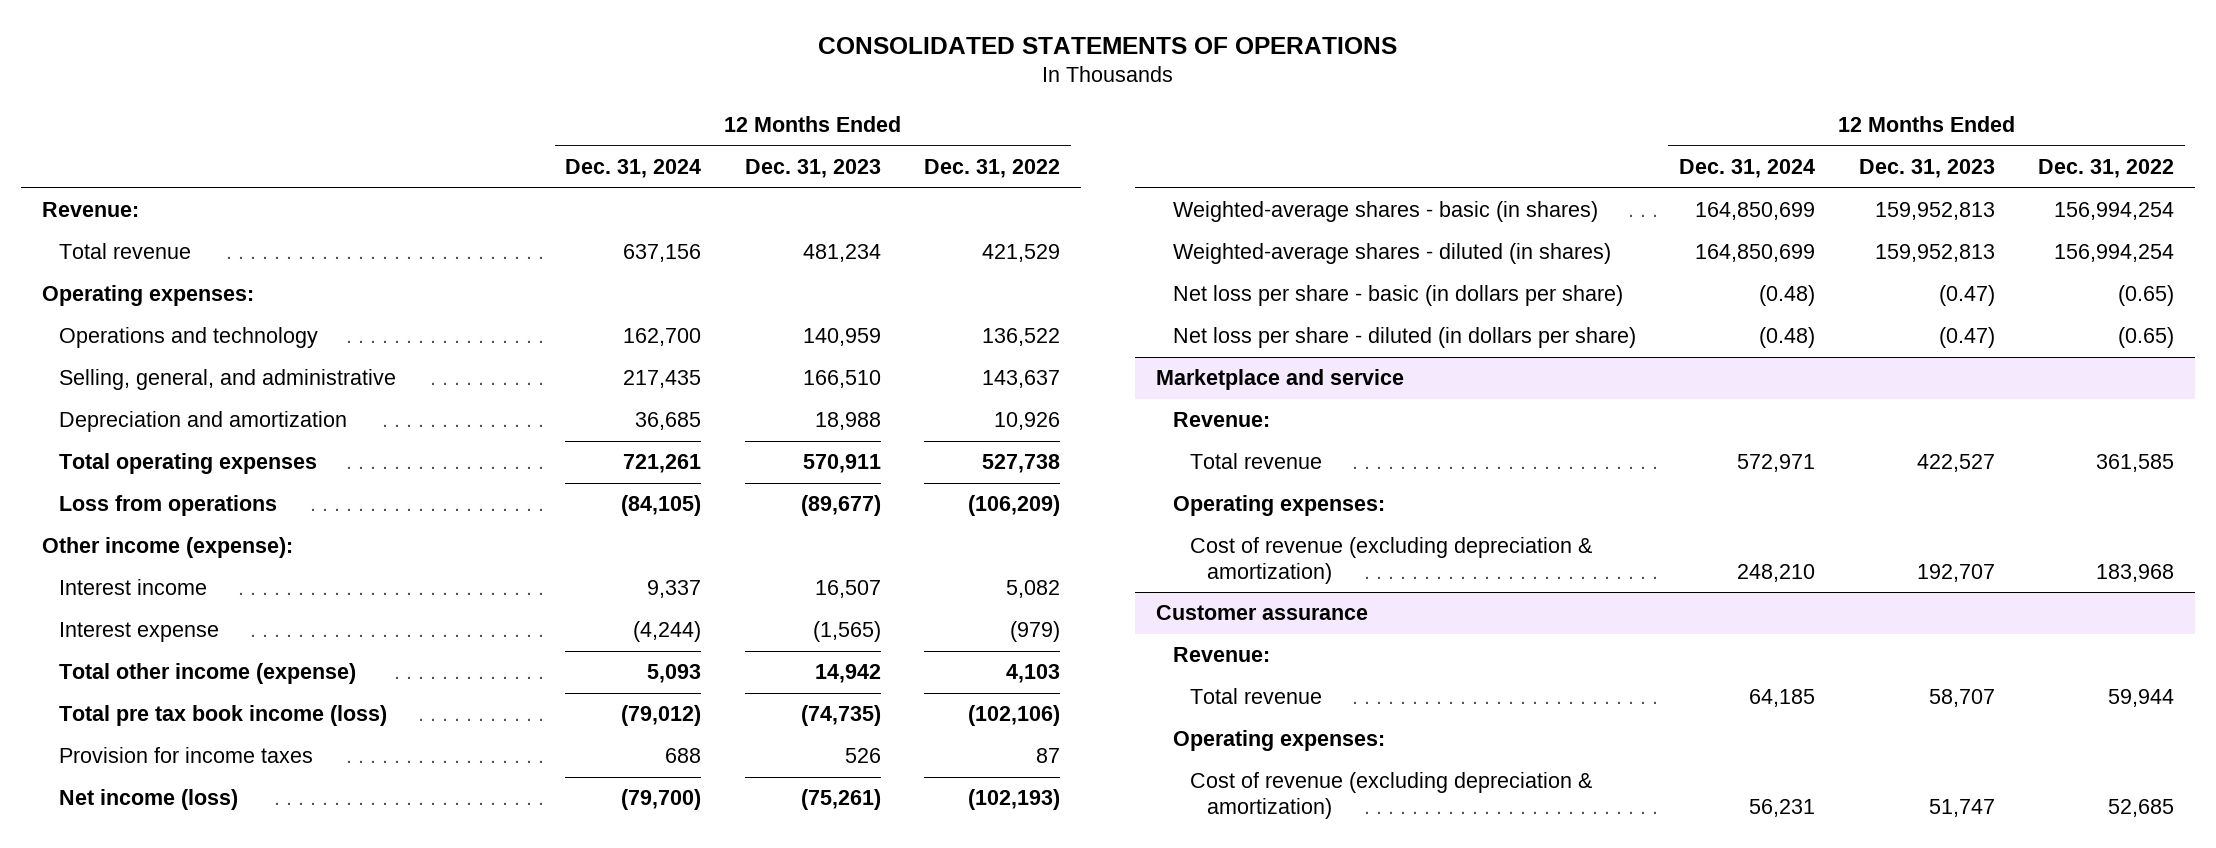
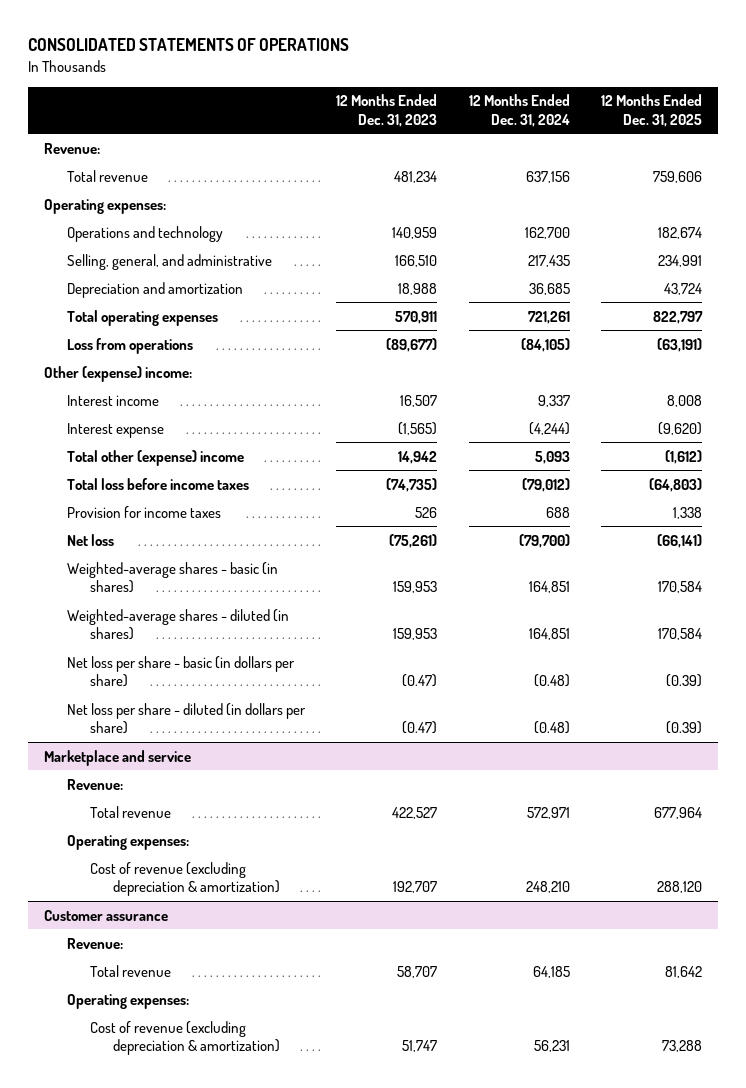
- | 12 Months Ended Dec. 31, 2024 | 12 Months Ended Dec. 31, 2023 | 12 Months Ended Dec. 31, 2022
+ | 12 Months Ended Dec. 31, 2023 | 12 Months Ended Dec. 31, 2024 | 12 Months Ended Dec. 31, 2025
- Other income (expense):
+ Other (expense) income:
- Total other income (expense) | 5,093 | 14,942 | 4,103
- Total pre tax book income (loss) | (79,012) | (74,735) | (102,106)
+ Total other (expense) income | 14,942 | 5,093 | (1,612)
+ Total loss before income taxes | (74,735) | (79,012) | (64,803)
- Net income (loss) | (79,700) | (75,261) | (102,193)
- Weighted-average shares - basic (in shares) | 164,850,699 | 159,952,813 | 156,994,254
- Weighted-average shares - diluted (in shares) | 164,850,699 | 159,952,813 | 156,994,254
+ Net loss | (75,261) | (79,700) | (66,141)
+ Weighted-average shares - basic (in shares) | 159,953 | 164,851 | 170,584
+ Weighted-average shares - diluted (in shares) | 159,953 | 164,851 | 170,584

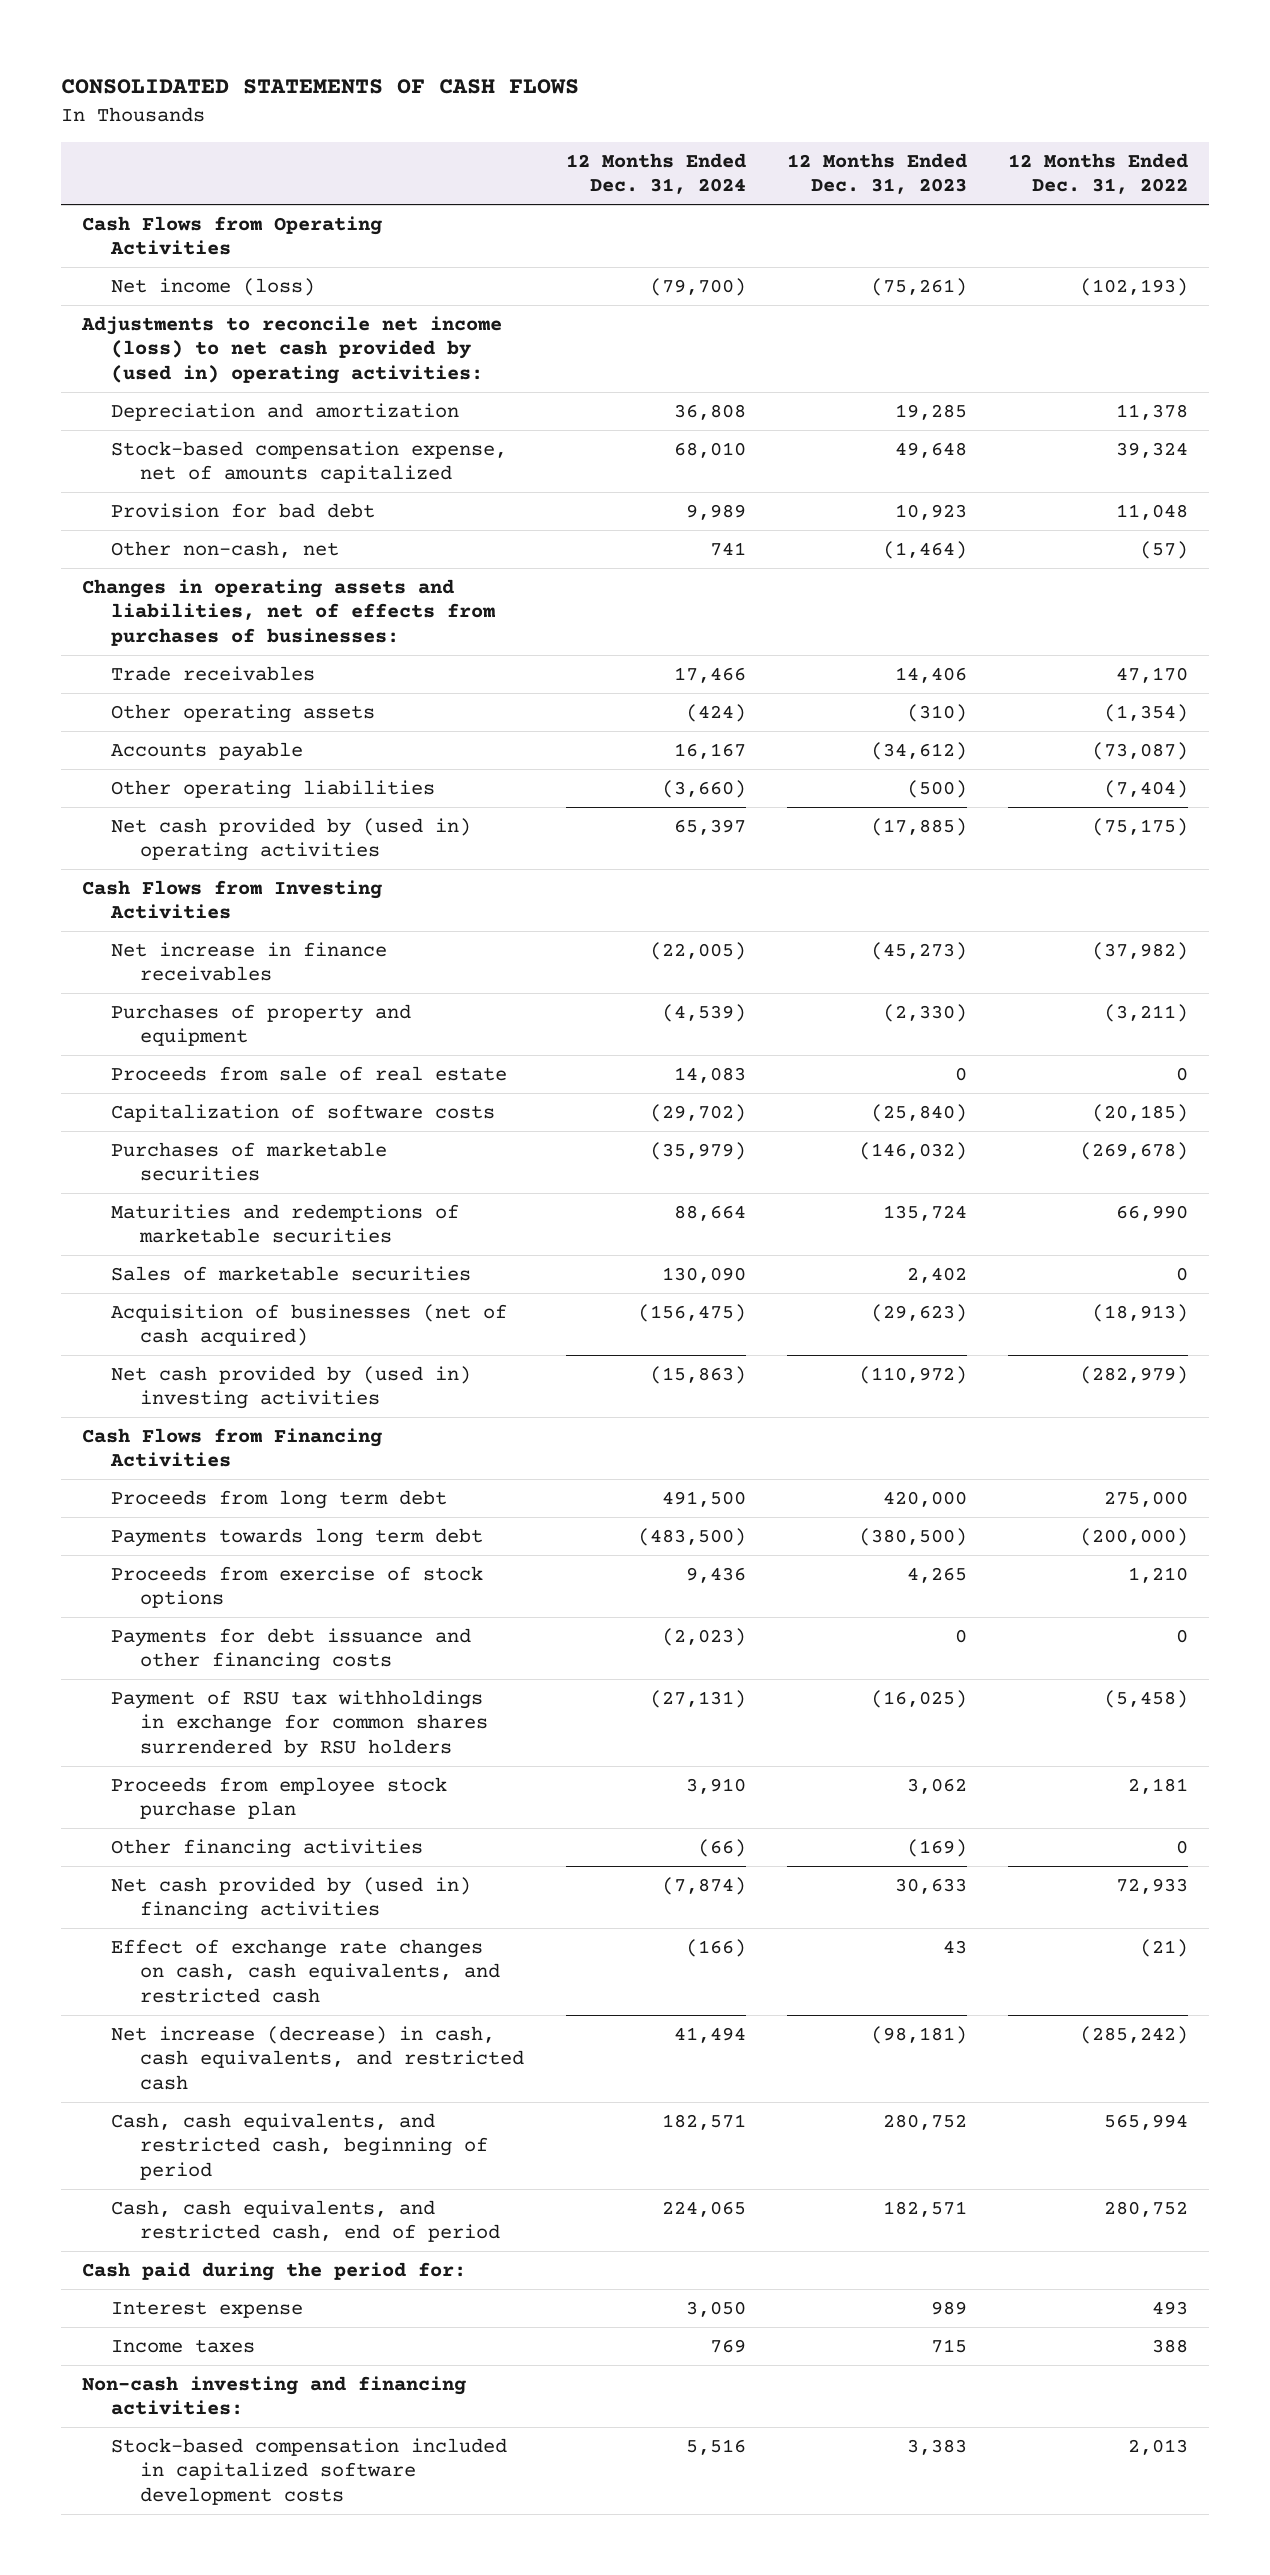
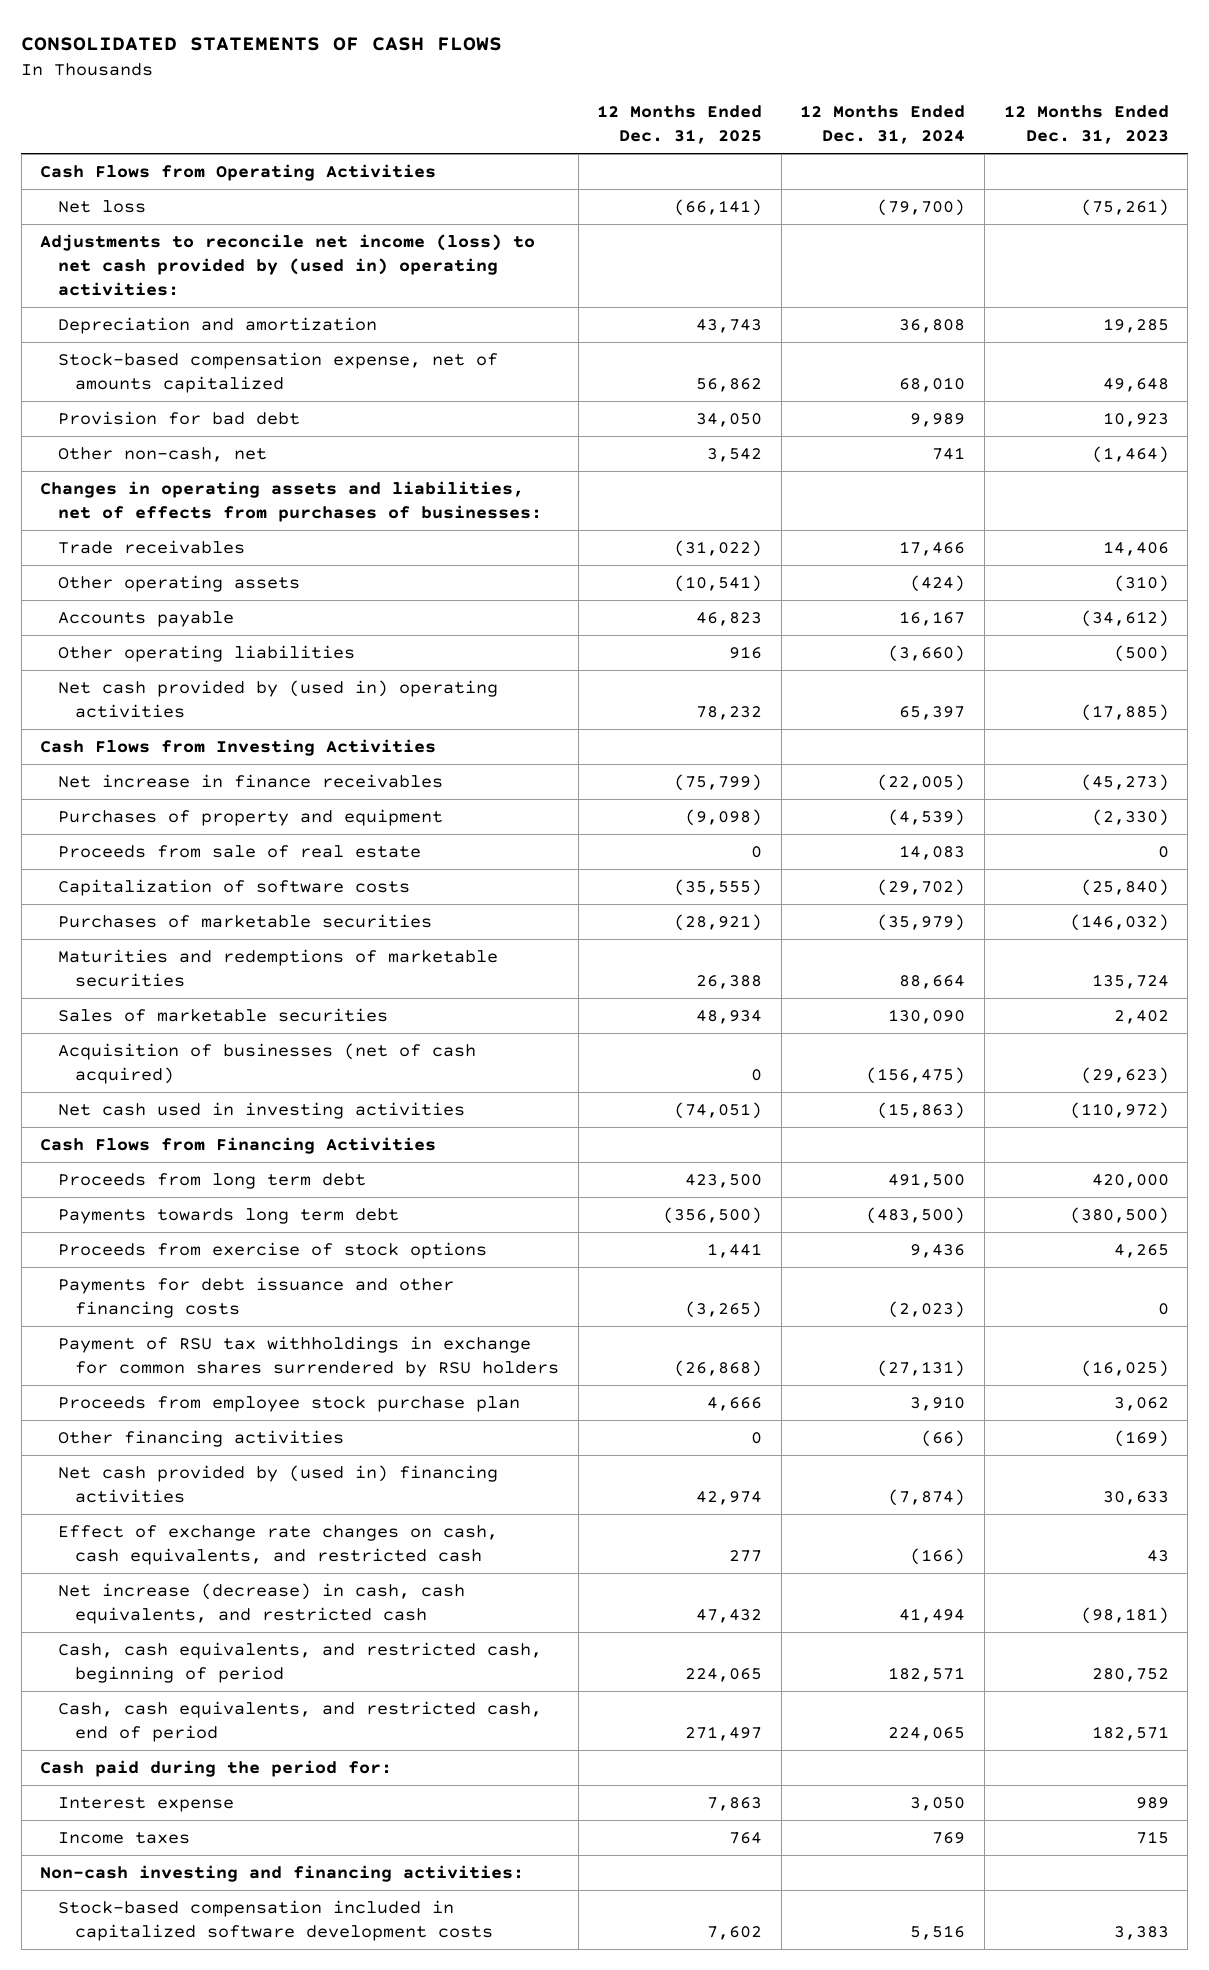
- | 12 Months Ended Dec. 31, 2024 | 12 Months Ended Dec. 31, 2023 | 12 Months Ended Dec. 31, 2022
+ | 12 Months Ended Dec. 31, 2025 | 12 Months Ended Dec. 31, 2024 | 12 Months Ended Dec. 31, 2023
- Net income (loss) | (79,700) | (75,261) | (102,193)
+ Net loss | (66,141) | (79,700) | (75,261)
- Net cash provided by (used in) investing activities | (15,863) | (110,972) | (282,979)
+ Net cash used in investing activities | (74,051) | (15,863) | (110,972)

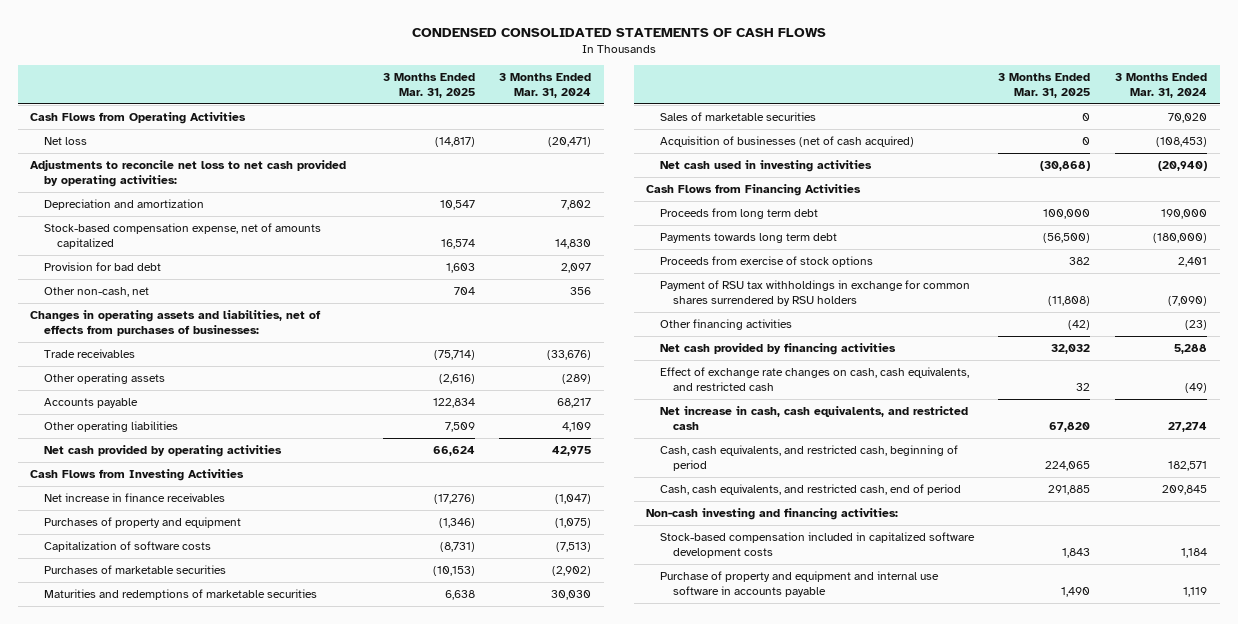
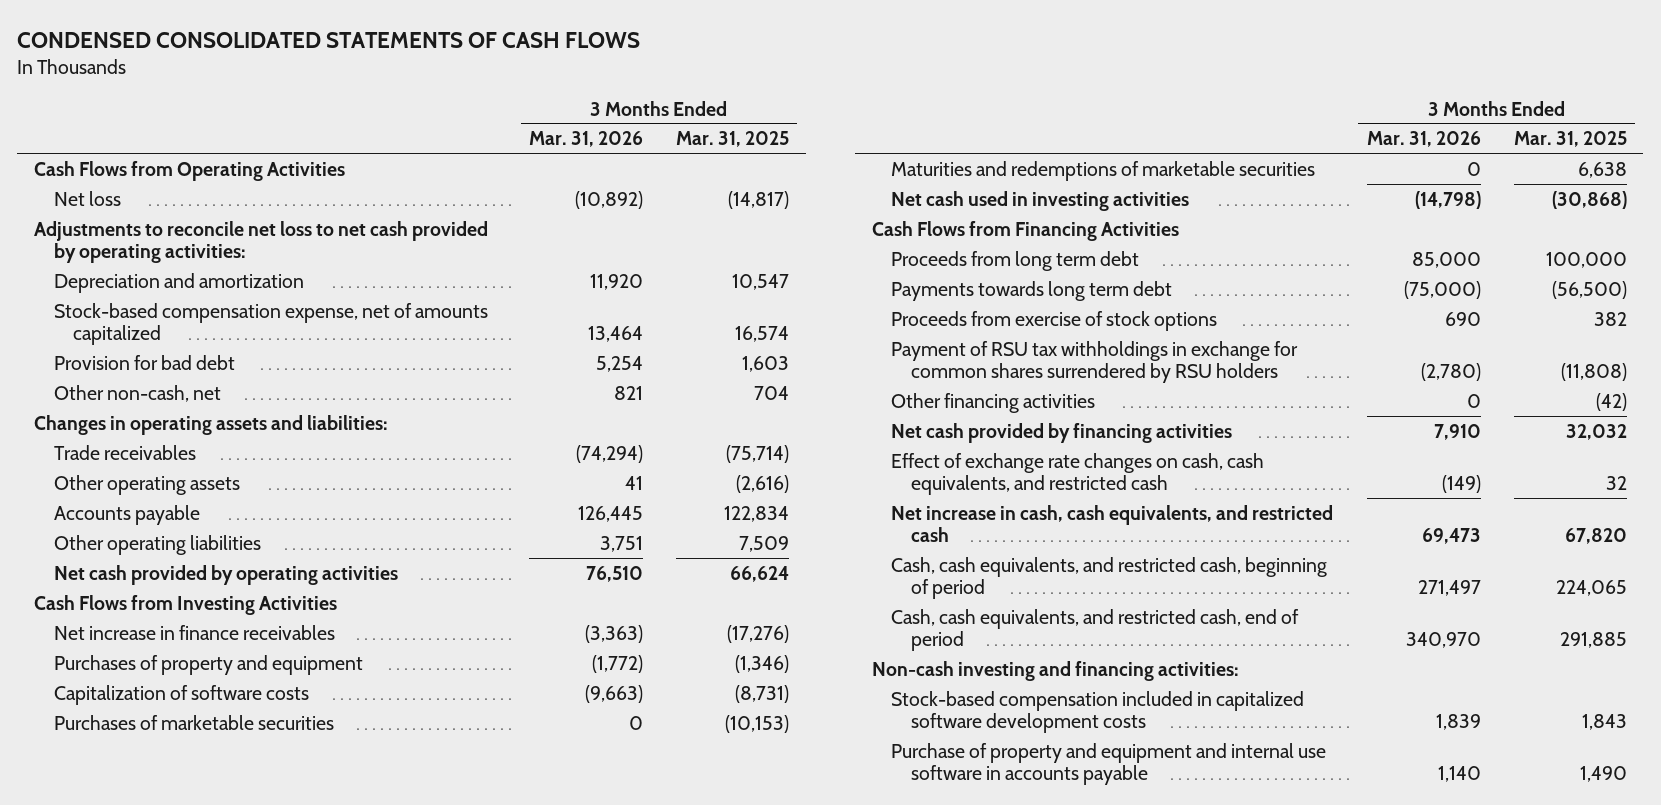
- | 3 Months Ended Mar. 31, 2025 | 3 Months Ended Mar. 31, 2024
+ | 3 Months Ended Mar. 31, 2026 | 3 Months Ended Mar. 31, 2025
- Changes in operating assets and liabilities, net of effects from purchases of businesses:
+ Changes in operating assets and liabilities:
- Sales of marketable securities | 0 | 70,020
- Acquisition of businesses (net of cash acquired) | 0 | (108,453)

